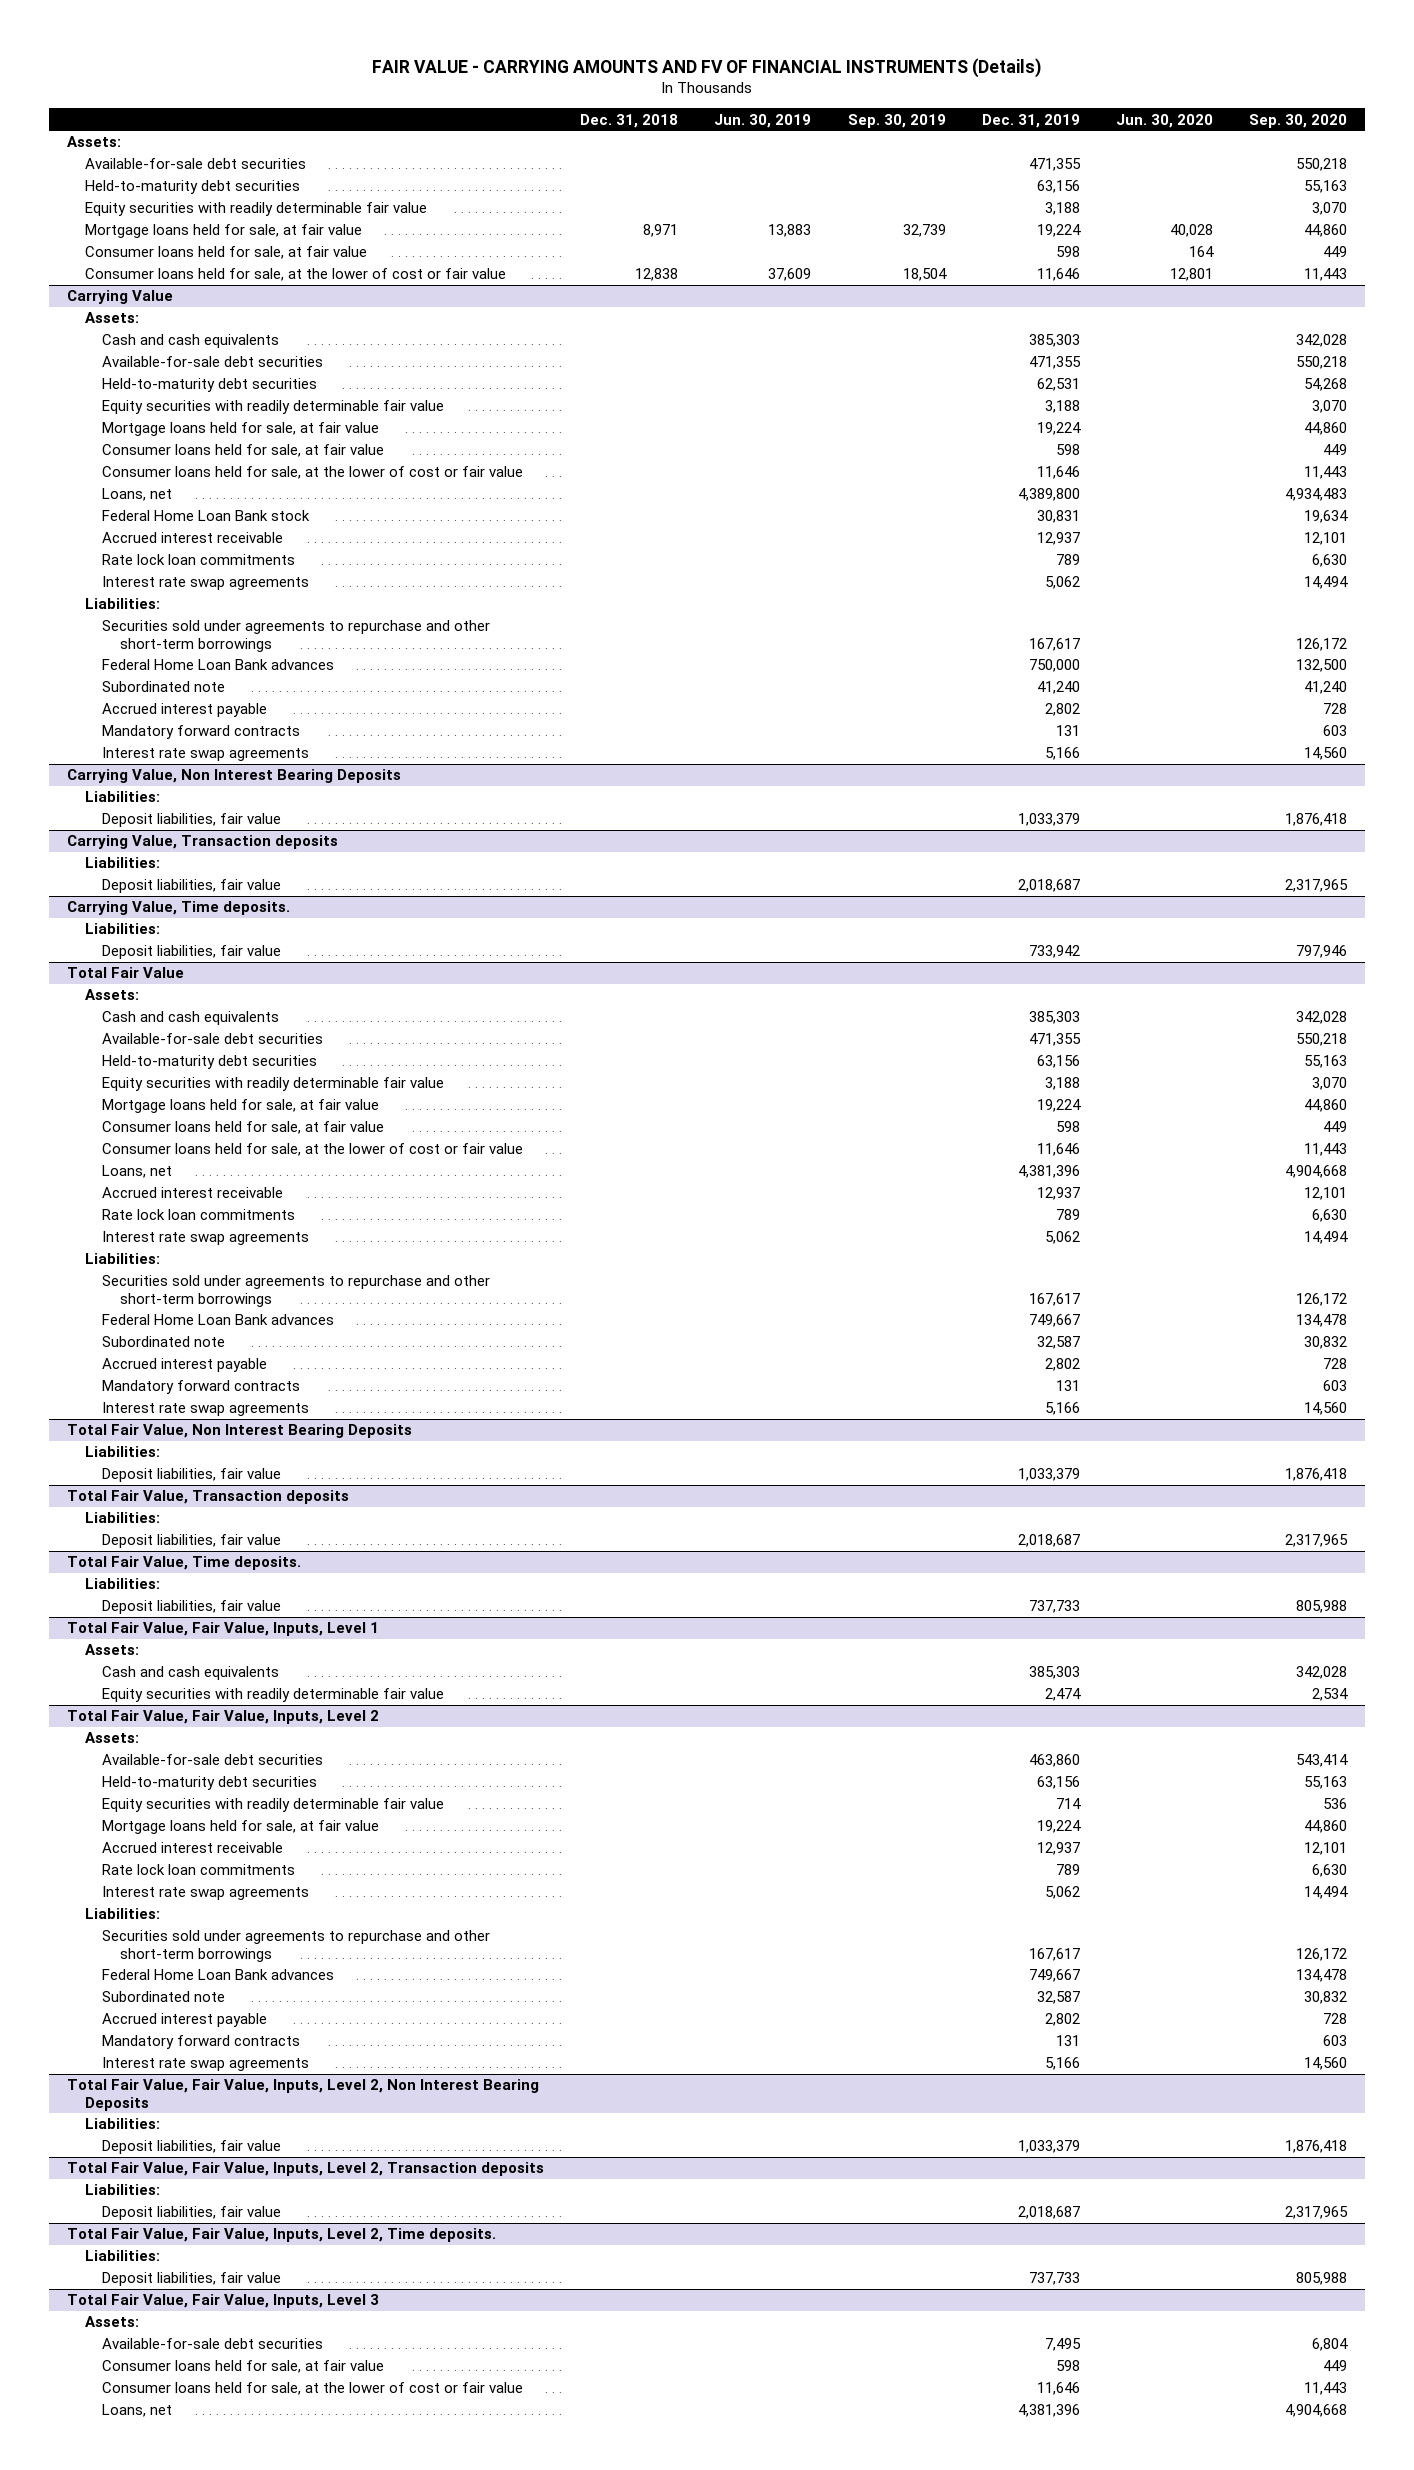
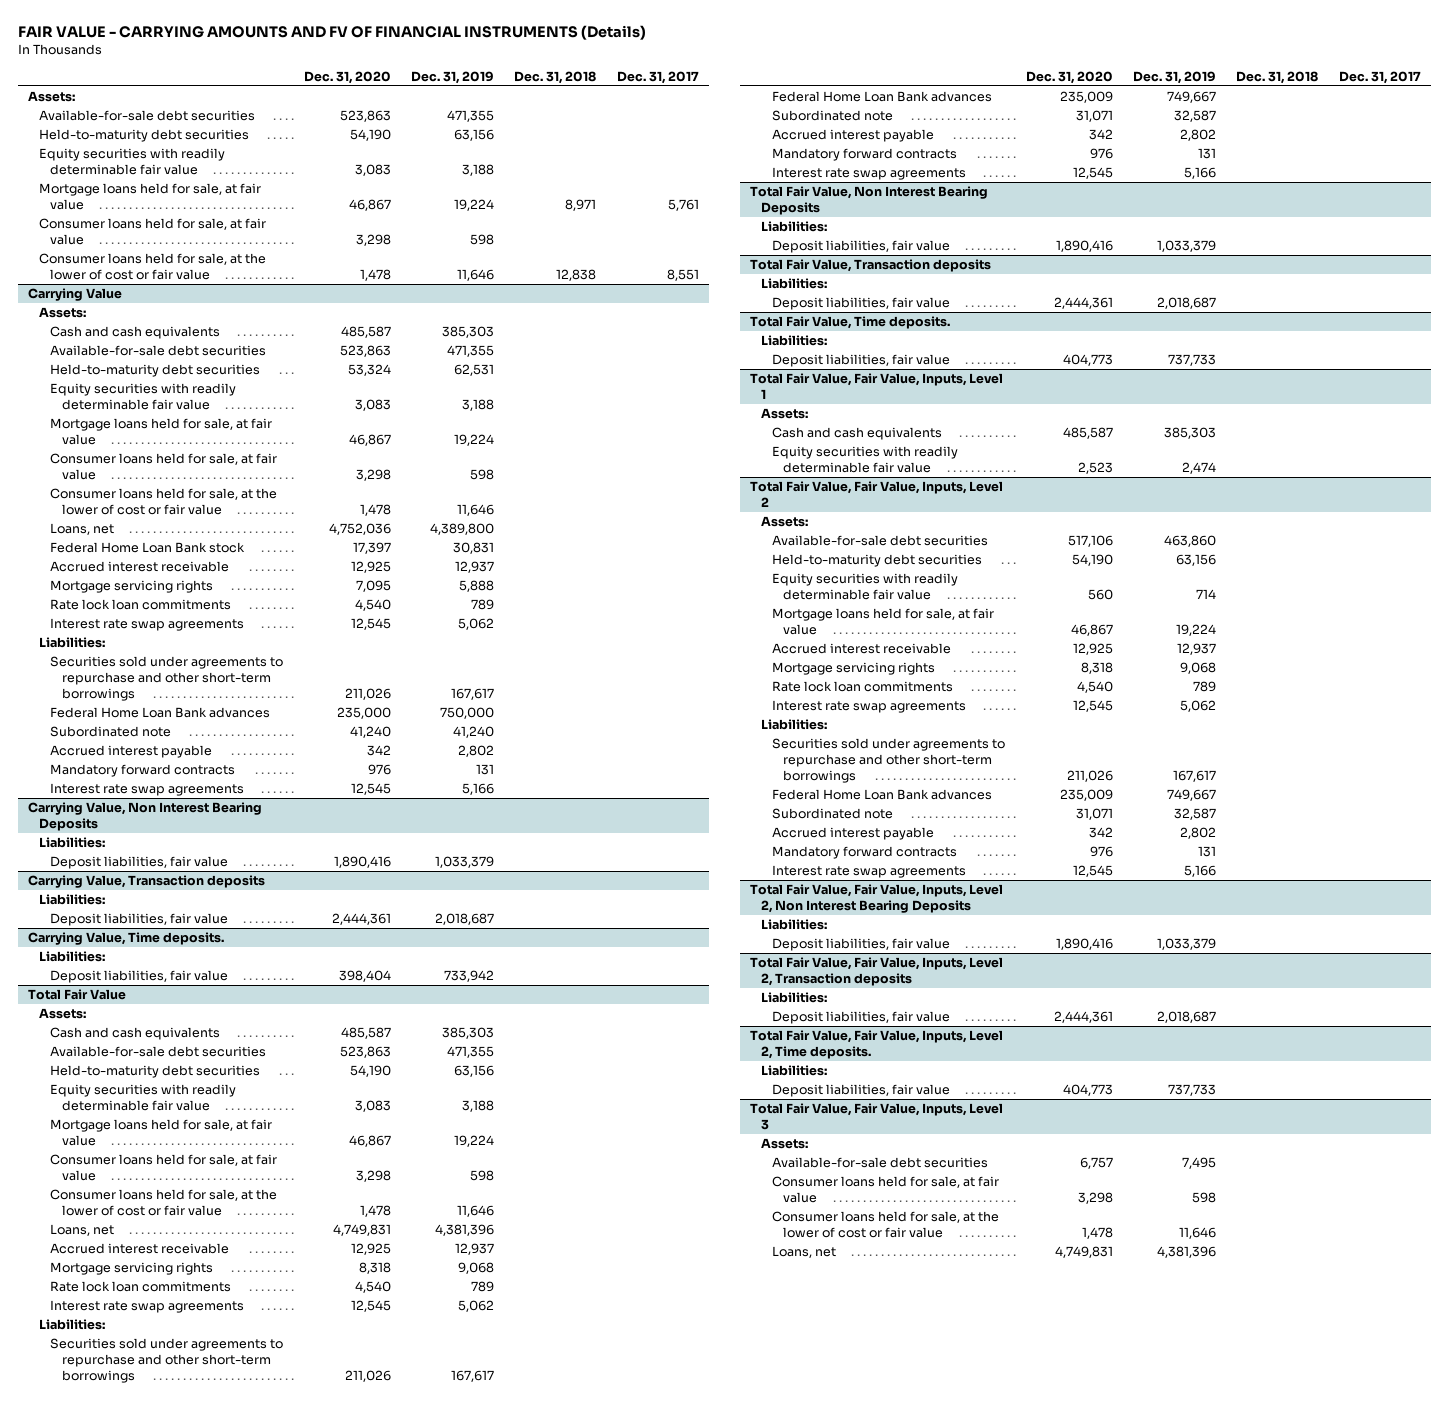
- | Dec. 31, 2018 | Jun. 30, 2019 | Sep. 30, 2019 | Dec. 31, 2019 | Jun. 30, 2020 | Sep. 30, 2020
+ | Dec. 31, 2020 | Dec. 31, 2019 | Dec. 31, 2018 | Dec. 31, 2017
@ Carrying Value
+ Mortgage servicing rights | 7,095 | 5,888 | |
@ Total Fair Value
+ Mortgage servicing rights | 8,318 | 9,068 | |
@ Total Fair Value, Fair Value, Inputs, Level 2
+ Mortgage servicing rights | 8,318 | 9,068 | |

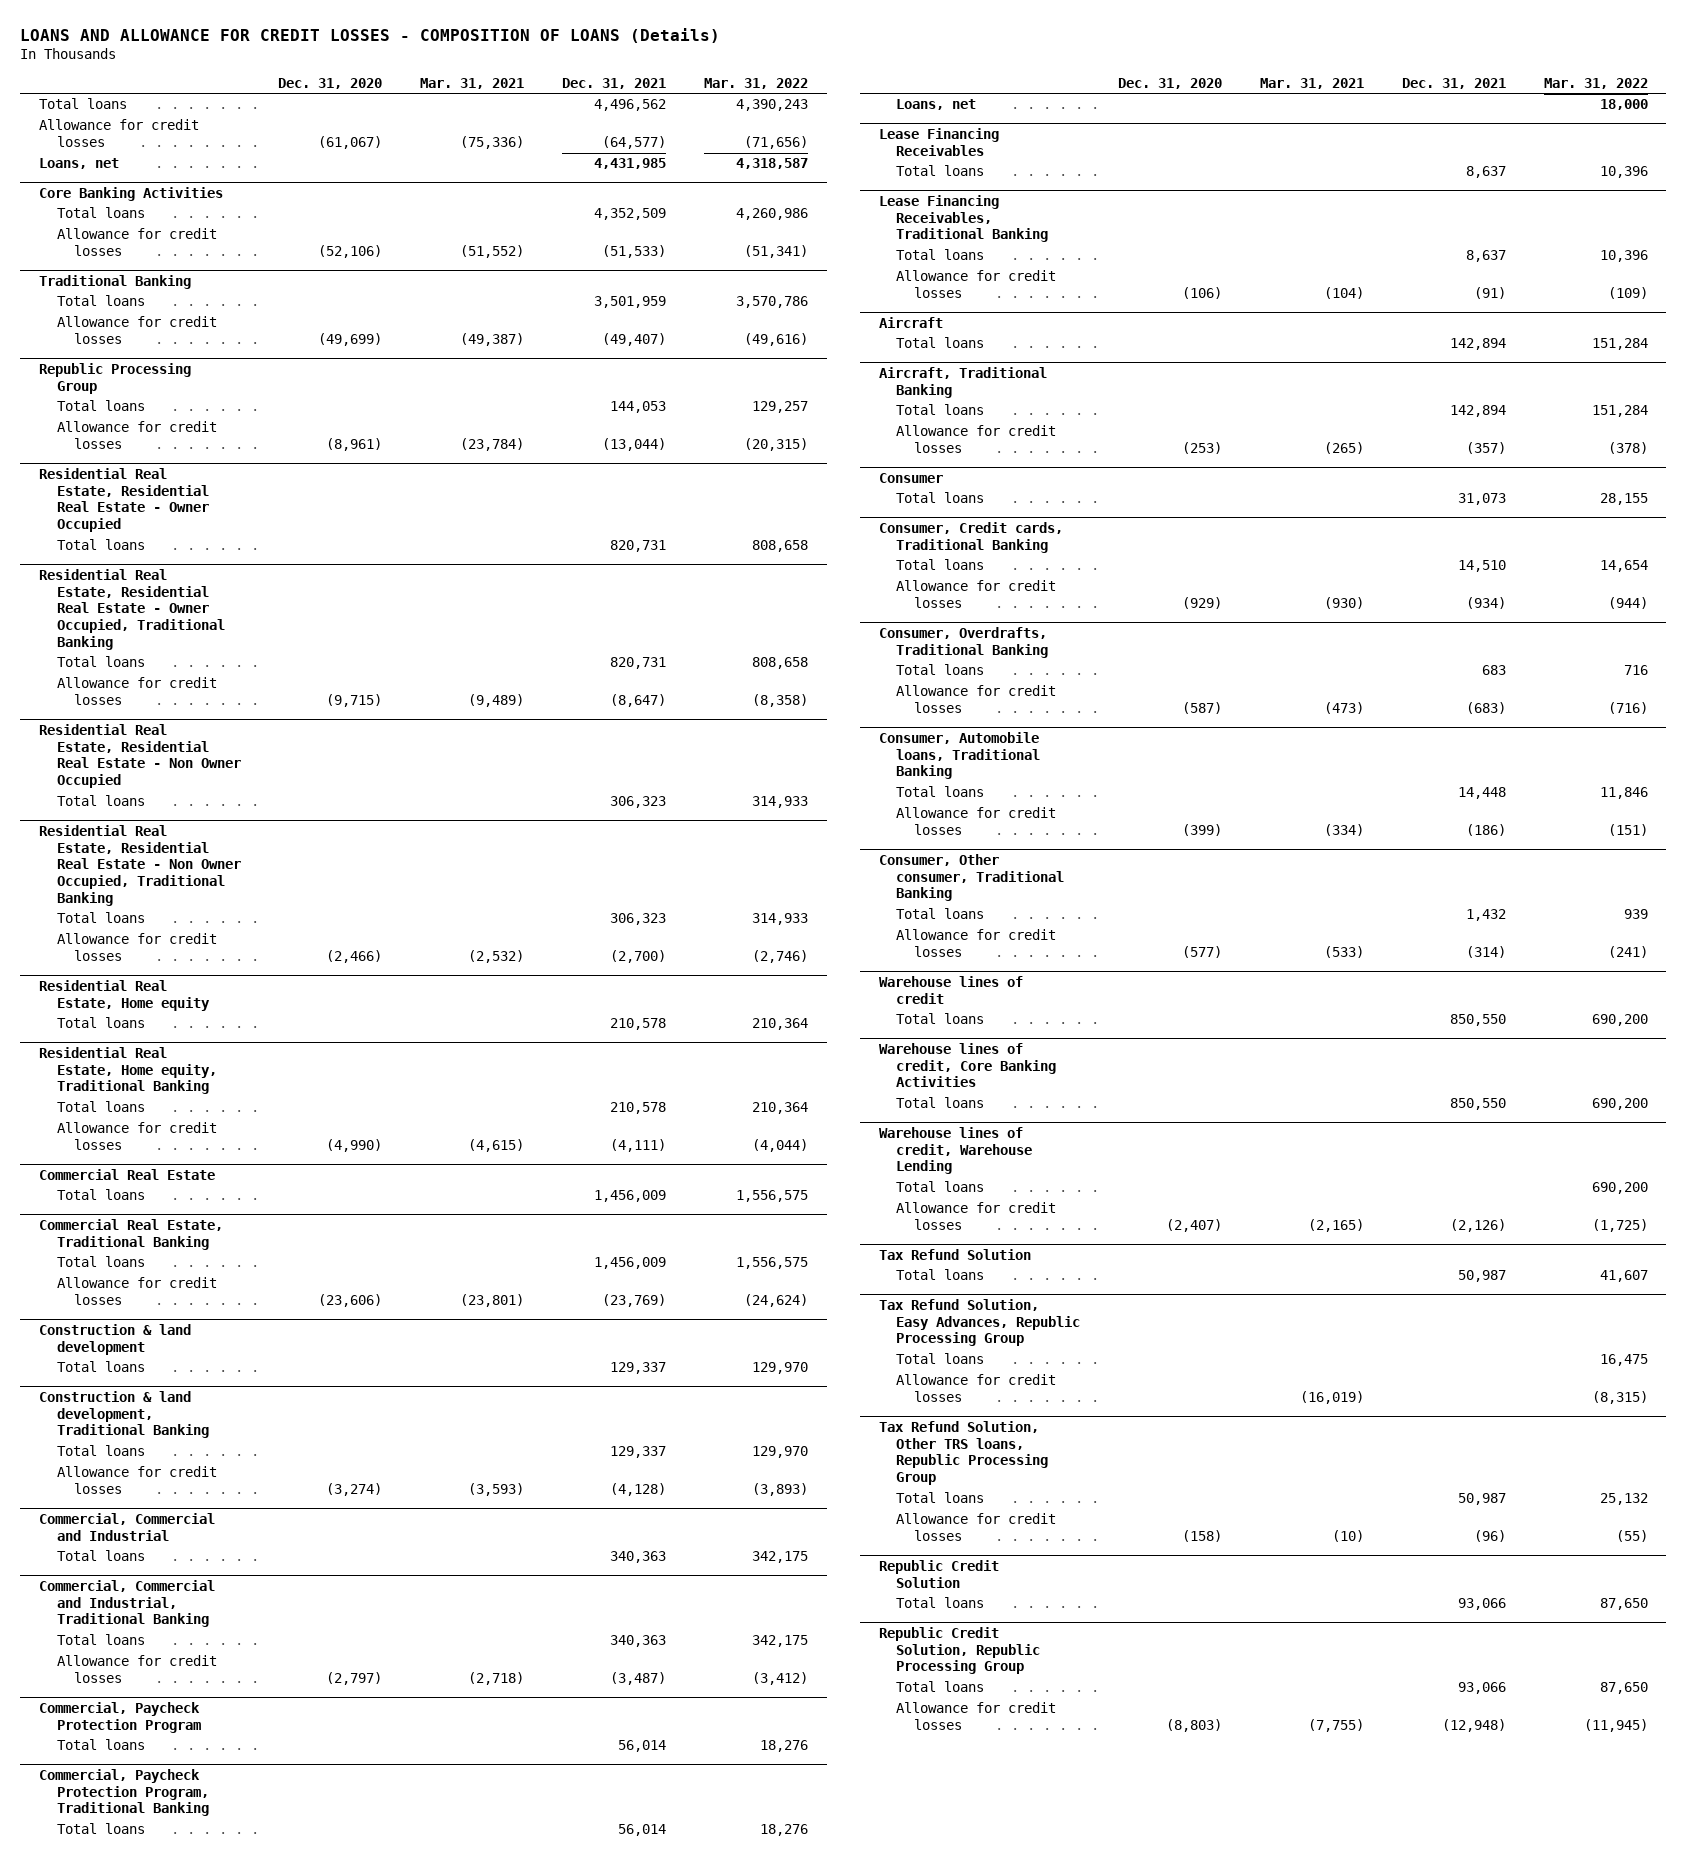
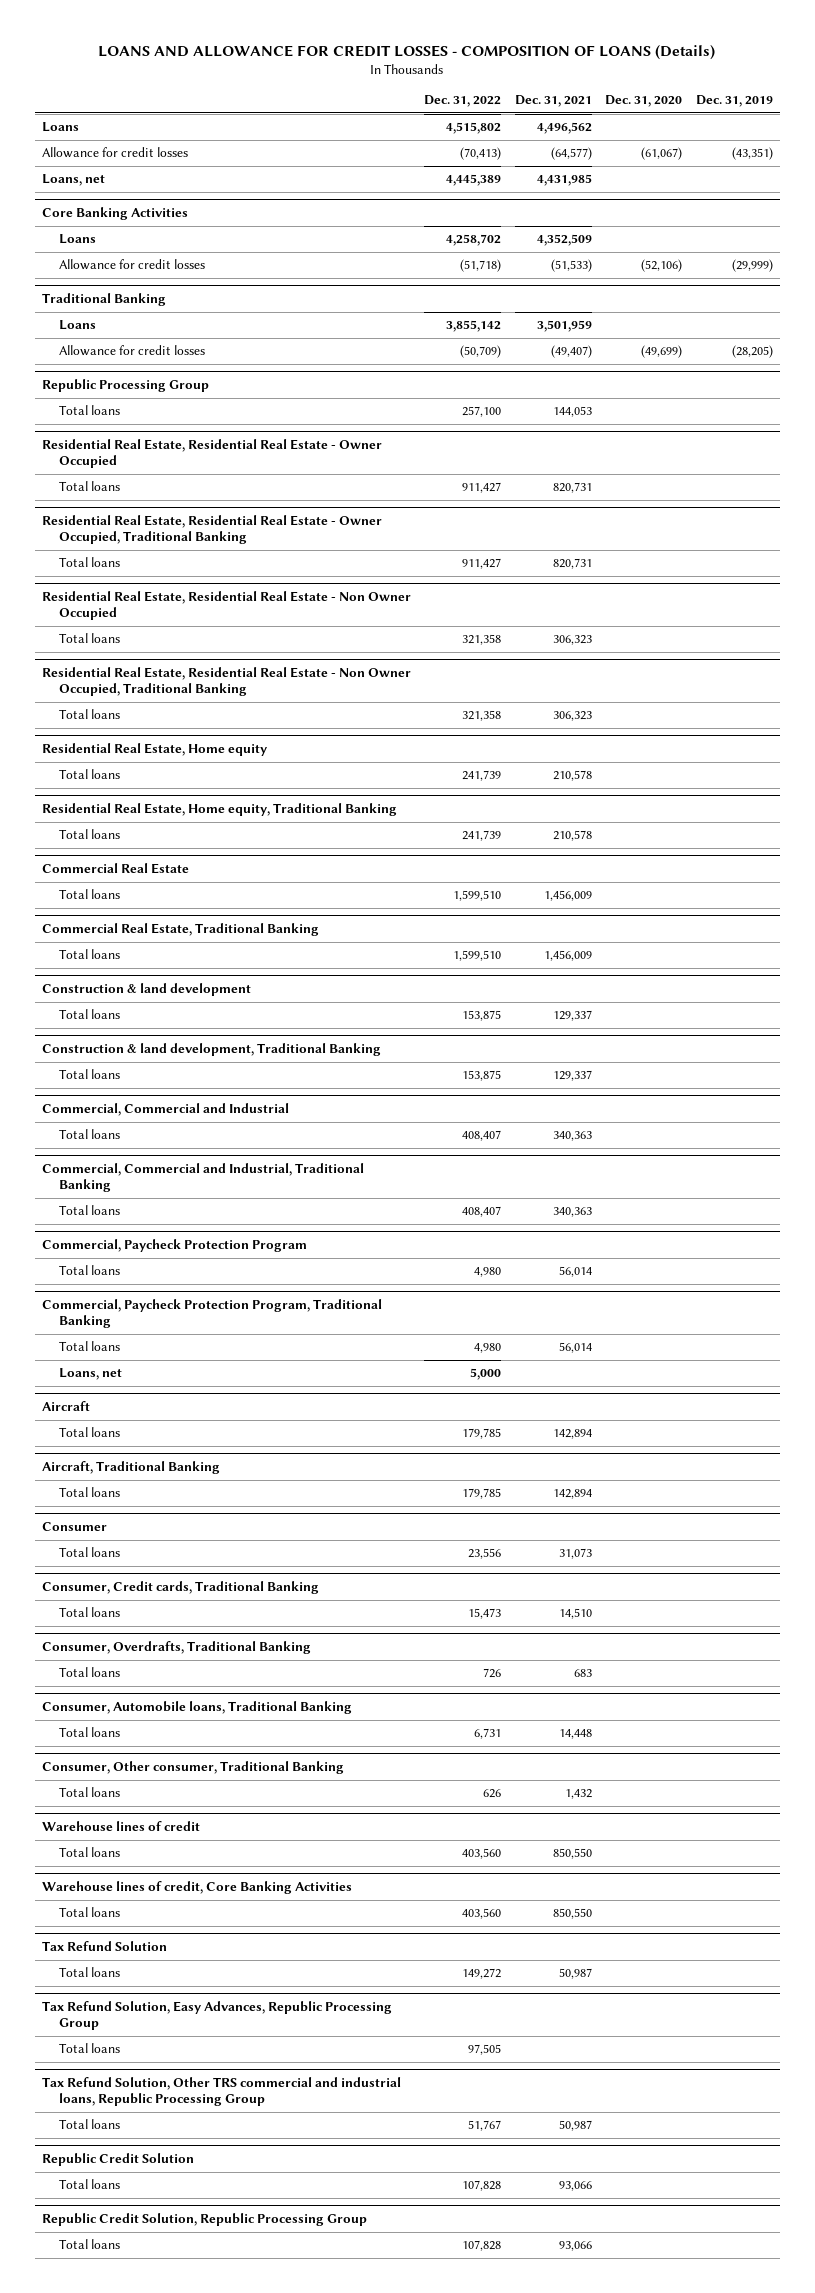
- | Dec. 31, 2020 | Mar. 31, 2021 | Dec. 31, 2021 | Mar. 31, 2022
+ | Dec. 31, 2022 | Dec. 31, 2021 | Dec. 31, 2020 | Dec. 31, 2019
- Total loans | | | 4,496,562 | 4,390,243
+ Loans | 4,515,802 | 4,496,562 | |
@ Core Banking Activities
- Total loans | | | 4,352,509 | 4,260,986
+ Loans | 4,258,702 | 4,352,509 | |
@ Traditional Banking
- Total loans | | | 3,501,959 | 3,570,786
+ Loans | 3,855,142 | 3,501,959 | |
@ Republic Processing Group
- Allowance for credit losses | (8,961) | (23,784) | (13,044) | (20,315)
@ Residential Real Estate, Residential Real Estate - Owner Occupied, Traditional Banking
- Allowance for credit losses | (9,715) | (9,489) | (8,647) | (8,358)
@ Residential Real Estate, Residential Real Estate - Non Owner Occupied, Traditional Banking
- Allowance for credit losses | (2,466) | (2,532) | (2,700) | (2,746)
@ Residential Real Estate, Home equity, Traditional Banking
- Allowance for credit losses | (4,990) | (4,615) | (4,111) | (4,044)
@ Commercial Real Estate, Traditional Banking
- Allowance for credit losses | (23,606) | (23,801) | (23,769) | (24,624)
@ Construction & land development, Traditional Banking
- Allowance for credit losses | (3,274) | (3,593) | (4,128) | (3,893)
@ Commercial, Commercial and Industrial, Traditional Banking
- Allowance for credit losses | (2,797) | (2,718) | (3,487) | (3,412)
- Lease Financing Receivables
- Total loans | | | 8,637 | 10,396
- Lease Financing Receivables, Traditional Banking
- Total loans | | | 8,637 | 10,396
- Allowance for credit losses | (106) | (104) | (91) | (109)
@ Aircraft, Traditional Banking
- Allowance for credit losses | (253) | (265) | (357) | (378)
@ Consumer, Credit cards, Traditional Banking
- Allowance for credit losses | (929) | (930) | (934) | (944)
@ Consumer, Overdrafts, Traditional Banking
- Allowance for credit losses | (587) | (473) | (683) | (716)
@ Consumer, Automobile loans, Traditional Banking
- Allowance for credit losses | (399) | (334) | (186) | (151)
@ Consumer, Other consumer, Traditional Banking
- Allowance for credit losses | (577) | (533) | (314) | (241)
- Warehouse lines of credit, Warehouse Lending
- Total loans | | | | 690,200
- Allowance for credit losses | (2,407) | (2,165) | (2,126) | (1,725)
@ Tax Refund Solution, Easy Advances, Republic Processing Group
- Allowance for credit losses | | (16,019) | | (8,315)
- Tax Refund Solution, Other TRS loans, Republic Processing Group
+ Tax Refund Solution, Other TRS commercial and industrial loans, Republic Processing Group
- Allowance for credit losses | (158) | (10) | (96) | (55)
@ Republic Credit Solution, Republic Processing Group
- Allowance for credit losses | (8,803) | (7,755) | (12,948) | (11,945)

